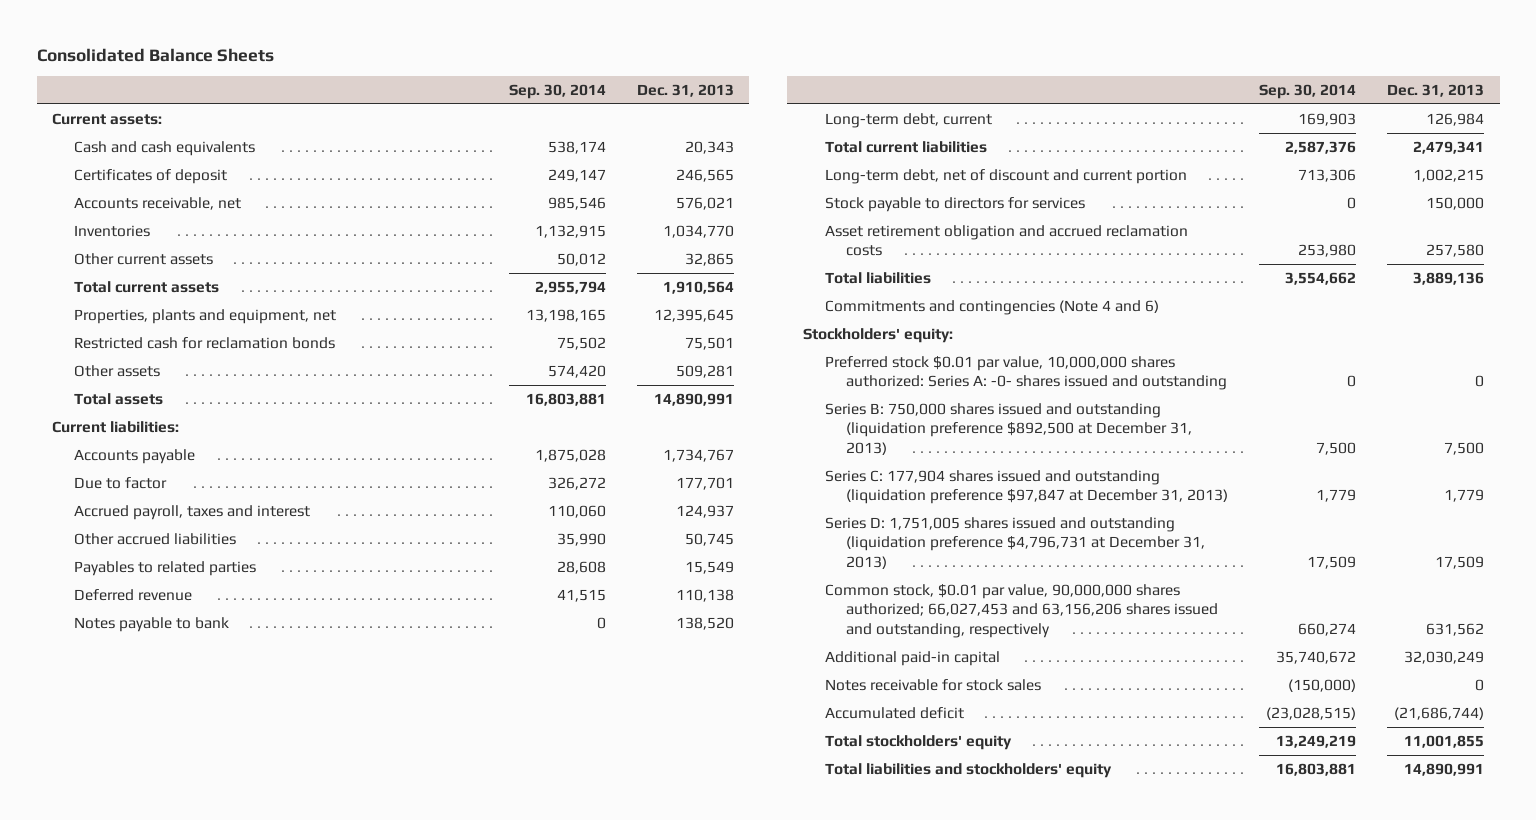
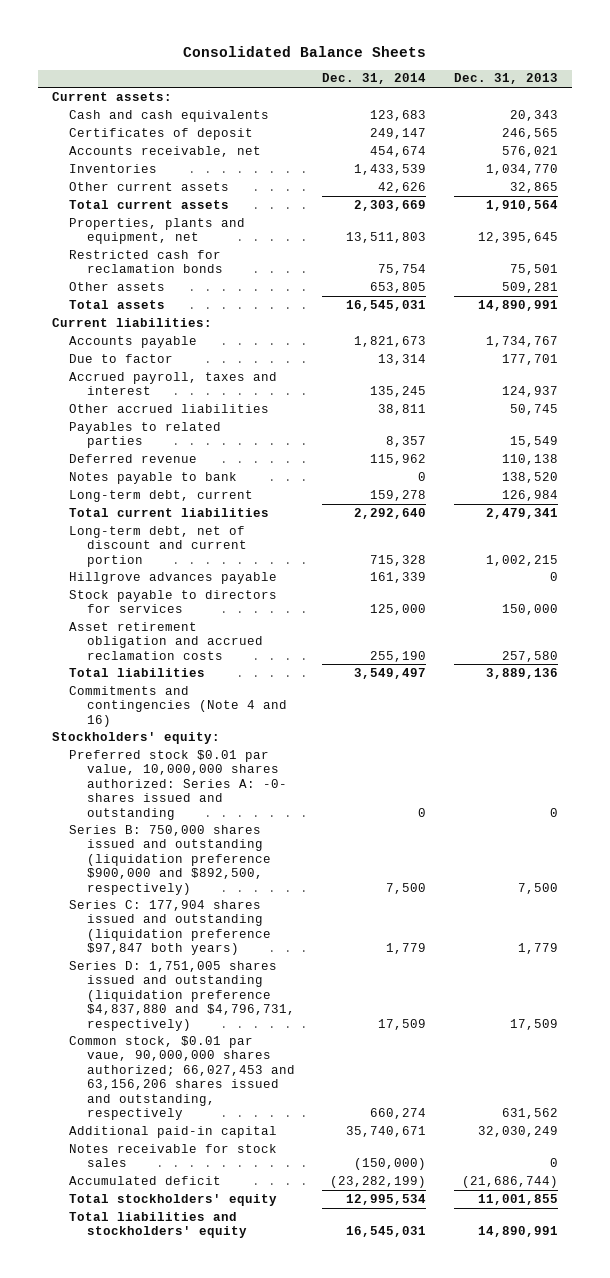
- | Sep. 30, 2014 | Dec. 31, 2013
+ | Dec. 31, 2014 | Dec. 31, 2013
+ Hillgrove advances payable | 161,339 | 0
- Commitments and contingencies (Note 4 and 6)
+ Commitments and contingencies (Note 4 and 16)
- Series B: 750,000 shares issued and outstanding (liquidation preference $892,500 at December 31, 2013) | 7,500 | 7,500
- Series C: 177,904 shares issued and outstanding (liquidation preference $97,847 at December 31, 2013) | 1,779 | 1,779
- Series D: 1,751,005 shares issued and outstanding (liquidation preference $4,796,731 at December 31, 2013) | 17,509 | 17,509
- Common stock, $0.01 par value, 90,000,000 shares authorized; 66,027,453 and 63,156,206 shares issued and outstanding, respectively | 660,274 | 631,562
+ Series B: 750,000 shares issued and outstanding (liquidation preference $900,000 and $892,500, respectively) | 7,500 | 7,500
+ Series C: 177,904 shares issued and outstanding (liquidation preference $97,847 both years) | 1,779 | 1,779
+ Series D: 1,751,005 shares issued and outstanding (liquidation preference $4,837,880 and $4,796,731, respectively) | 17,509 | 17,509
+ Common stock, $0.01 par vaue, 90,000,000 shares authorized; 66,027,453 and 63,156,206 shares issued and outstanding, respectively | 660,274 | 631,562

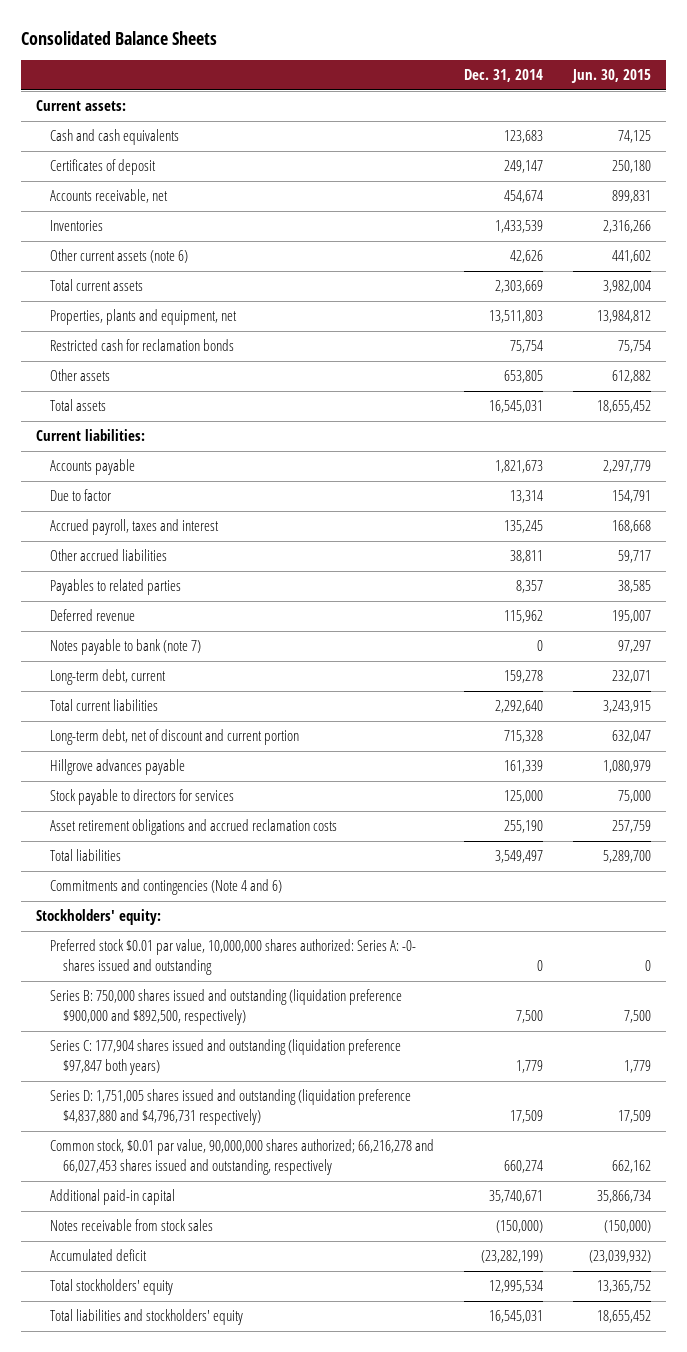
- | Dec. 31, 2014 | Dec. 31, 2013
+ | Dec. 31, 2014 | Jun. 30, 2015
- Other current assets | 42,626 | 32,865
+ Other current assets (note 6) | 42,626 | 441,602
- Notes payable to bank | 0 | 138,520
+ Notes payable to bank (note 7) | 0 | 97,297
- Asset retirement obligation and accrued reclamation costs | 255,190 | 257,580
+ Asset retirement obligations and accrued reclamation costs | 255,190 | 257,759
- Commitments and contingencies (Note 4 and 16)
+ Commitments and contingencies (Note 4 and 6)
- Series D: 1,751,005 shares issued and outstanding (liquidation preference $4,837,880 and $4,796,731, respectively) | 17,509 | 17,509
- Common stock, $0.01 par vaue, 90,000,000 shares authorized; 66,027,453 and 63,156,206 shares issued and outstanding, respectively | 660,274 | 631,562
+ Series D: 1,751,005 shares issued and outstanding (liquidation preference $4,837,880 and $4,796,731 respectively) | 17,509 | 17,509
+ Common stock, $0.01 par value, 90,000,000 shares authorized; 66,216,278 and 66,027,453 shares issued and outstanding, respectively | 660,274 | 662,162
- Notes receivable for stock sales | (150,000) | 0
+ Notes receivable from stock sales | (150,000) | (150,000)

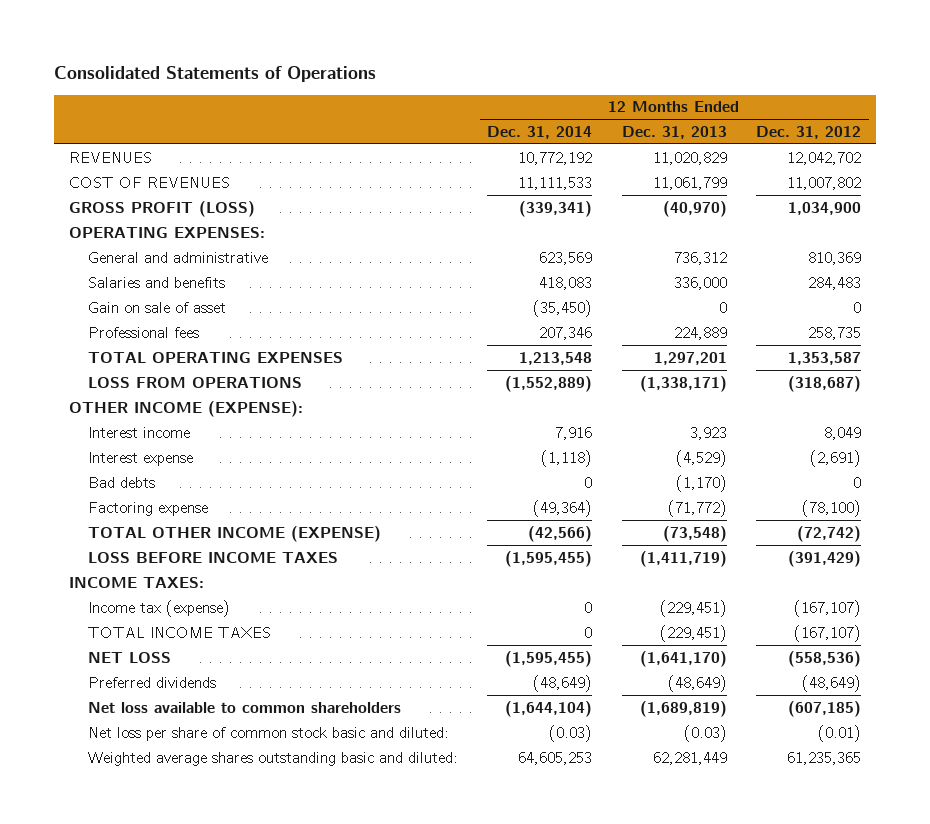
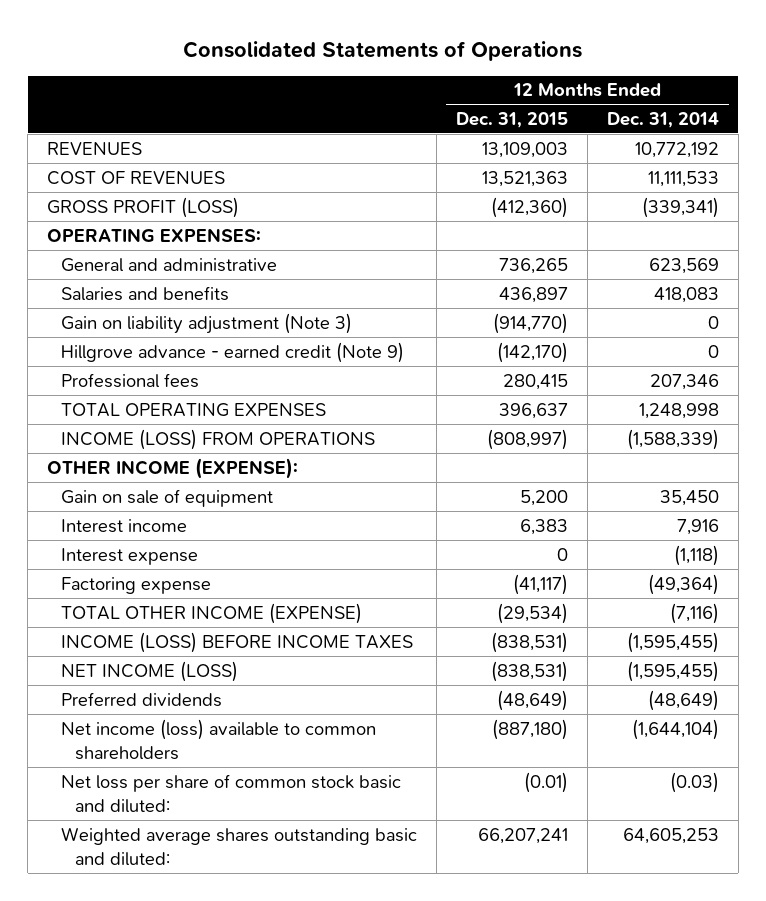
- | 12 Months Ended Dec. 31, 2014 | 12 Months Ended Dec. 31, 2013 | 12 Months Ended Dec. 31, 2012
+ | 12 Months Ended Dec. 31, 2015 | 12 Months Ended Dec. 31, 2014
- Gain on sale of asset | (35,450) | 0 | 0
+ Gain on liability adjustment (Note 3) | (914,770) | 0
+ Hillgrove advance - earned credit (Note 9) | (142,170) | 0
- TOTAL OPERATING EXPENSES | 1,213,548 | 1,297,201 | 1,353,587
- LOSS FROM OPERATIONS | (1,552,889) | (1,338,171) | (318,687)
+ TOTAL OPERATING EXPENSES | 396,637 | 1,248,998
+ INCOME (LOSS) FROM OPERATIONS | (808,997) | (1,588,339)
+ Gain on sale of equipment | 5,200 | 35,450
- Bad debts | 0 | (1,170) | 0
- TOTAL OTHER INCOME (EXPENSE) | (42,566) | (73,548) | (72,742)
- LOSS BEFORE INCOME TAXES | (1,595,455) | (1,411,719) | (391,429)
- INCOME TAXES:
- Income tax (expense) | 0 | (229,451) | (167,107)
- TOTAL INCOME TAXES | 0 | (229,451) | (167,107)
- NET LOSS | (1,595,455) | (1,641,170) | (558,536)
+ TOTAL OTHER INCOME (EXPENSE) | (29,534) | (7,116)
+ INCOME (LOSS) BEFORE INCOME TAXES | (838,531) | (1,595,455)
+ NET INCOME (LOSS) | (838,531) | (1,595,455)
- Net loss available to common shareholders | (1,644,104) | (1,689,819) | (607,185)
+ Net income (loss) available to common shareholders | (887,180) | (1,644,104)

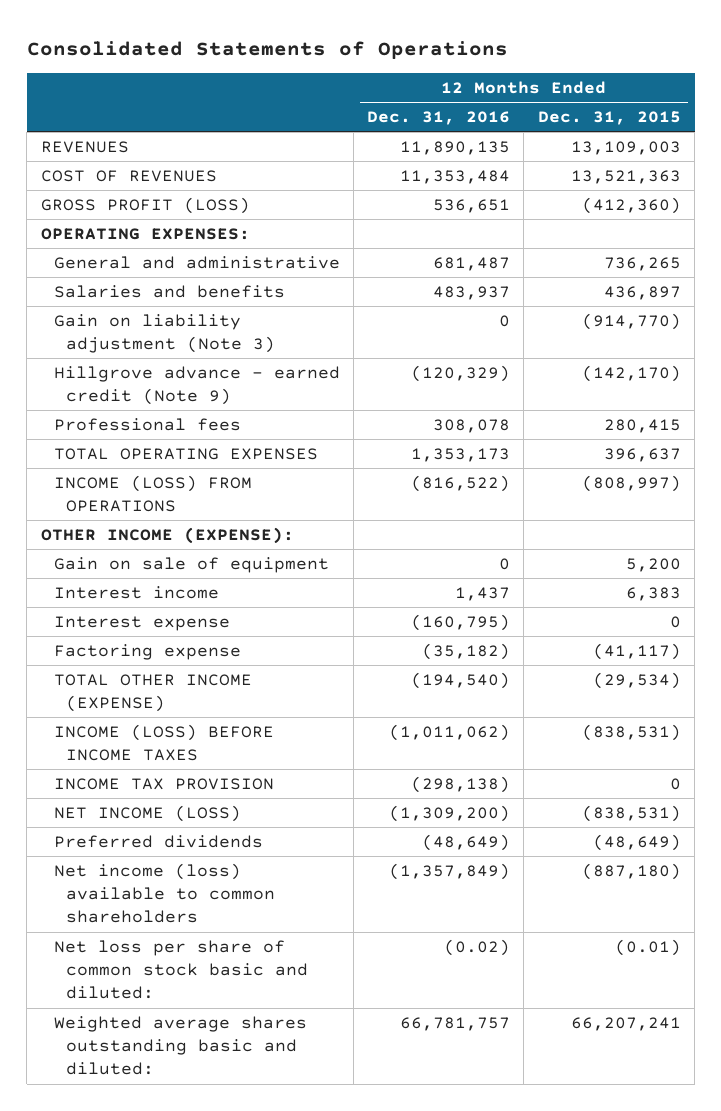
- | 12 Months Ended Dec. 31, 2015 | 12 Months Ended Dec. 31, 2014
+ | 12 Months Ended Dec. 31, 2016 | 12 Months Ended Dec. 31, 2015
+ INCOME TAX PROVISION | (298,138) | 0

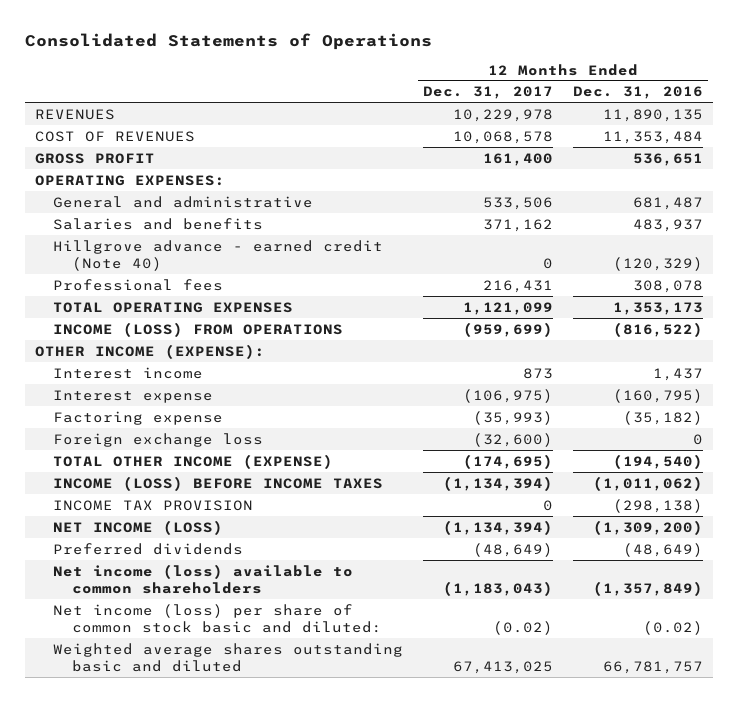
- | 12 Months Ended Dec. 31, 2016 | 12 Months Ended Dec. 31, 2015
+ | 12 Months Ended Dec. 31, 2017 | 12 Months Ended Dec. 31, 2016
- GROSS PROFIT (LOSS) | 536,651 | (412,360)
+ GROSS PROFIT | 161,400 | 536,651
- Gain on liability adjustment (Note 3) | 0 | (914,770)
- Hillgrove advance - earned credit (Note 9) | (120,329) | (142,170)
+ Hillgrove advance - earned credit (Note 40) | 0 | (120,329)
- Gain on sale of equipment | 0 | 5,200
+ Foreign exchange loss | (32,600) | 0
- Net loss per share of common stock basic and diluted: | (0.02) | (0.01)
- Weighted average shares outstanding basic and diluted: | 66,781,757 | 66,207,241
+ Net income (loss) per share of common stock basic and diluted: | (0.02) | (0.02)
+ Weighted average shares outstanding basic and diluted | 67,413,025 | 66,781,757

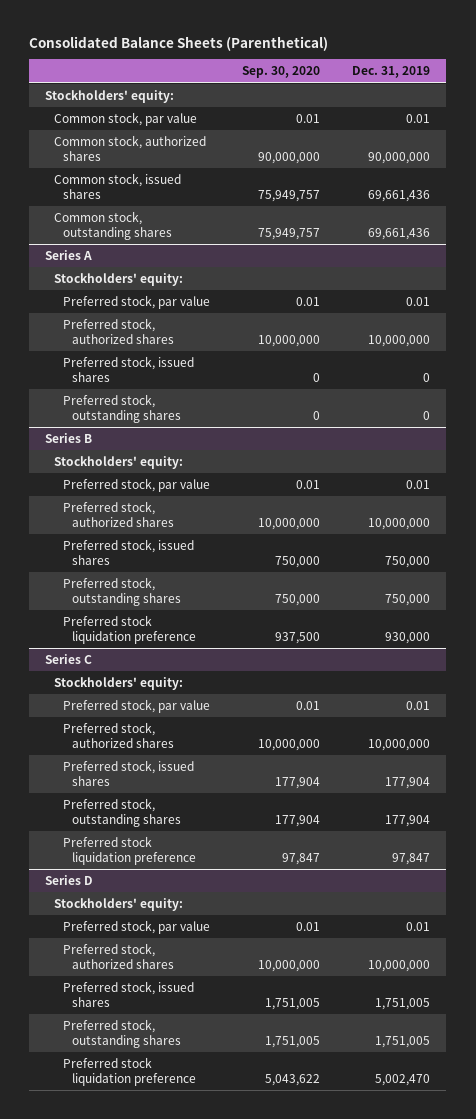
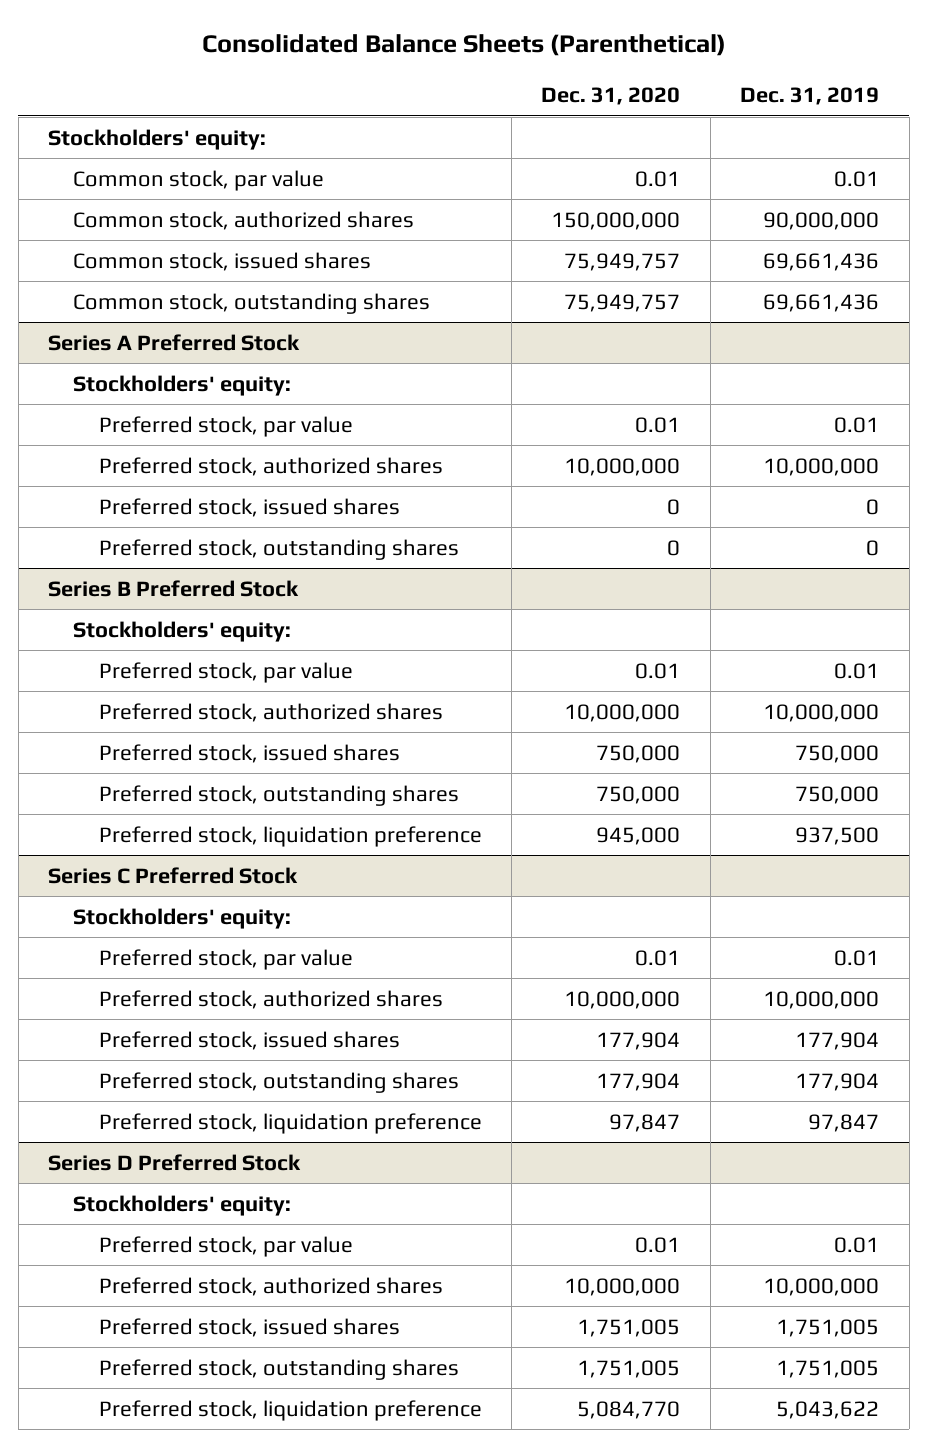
- | Sep. 30, 2020 | Dec. 31, 2019
+ | Dec. 31, 2020 | Dec. 31, 2019
- Series A
+ Series A Preferred Stock
- Series B
+ Series B Preferred Stock
- Preferred stock liquidation preference | 937,500 | 930,000
- Series C
+ Preferred stock, liquidation preference | 945,000 | 937,500
+ Series C Preferred Stock
- Preferred stock liquidation preference | 97,847 | 97,847
- Series D
+ Preferred stock, liquidation preference | 97,847 | 97,847
+ Series D Preferred Stock
- Preferred stock liquidation preference | 5,043,622 | 5,002,470
+ Preferred stock, liquidation preference | 5,084,770 | 5,043,622

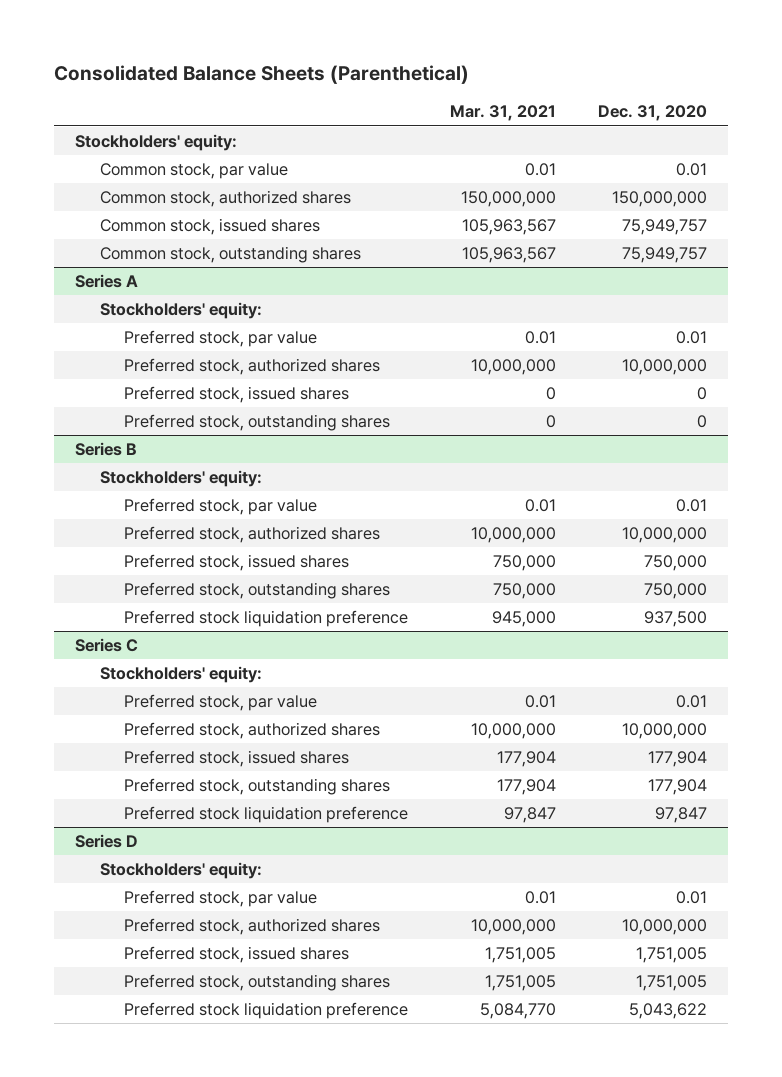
- | Dec. 31, 2020 | Dec. 31, 2019
+ | Mar. 31, 2021 | Dec. 31, 2020
- Series A Preferred Stock
+ Series A
- Series B Preferred Stock
+ Series B
- Preferred stock, liquidation preference | 945,000 | 937,500
- Series C Preferred Stock
+ Preferred stock liquidation preference | 945,000 | 937,500
+ Series C
- Preferred stock, liquidation preference | 97,847 | 97,847
- Series D Preferred Stock
+ Preferred stock liquidation preference | 97,847 | 97,847
+ Series D
- Preferred stock, liquidation preference | 5,084,770 | 5,043,622
+ Preferred stock liquidation preference | 5,084,770 | 5,043,622

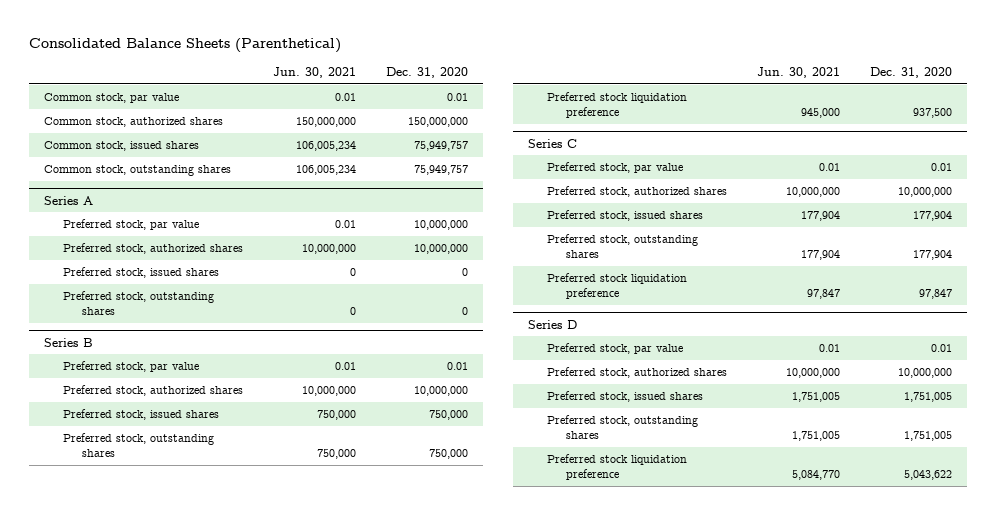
- | Mar. 31, 2021 | Dec. 31, 2020
+ | Jun. 30, 2021 | Dec. 31, 2020
- Stockholders' equity:
@ Series A
- Stockholders' equity:
- Preferred stock, par value | 0.01 | 0.01
+ Preferred stock, par value | 0.01 | 10,000,000
@ Series B
- Stockholders' equity:
@ Series C
- Stockholders' equity:
@ Series D
- Stockholders' equity:

